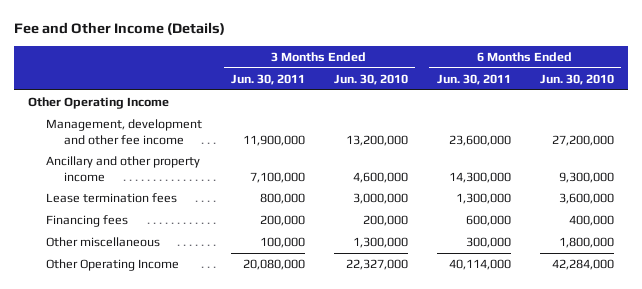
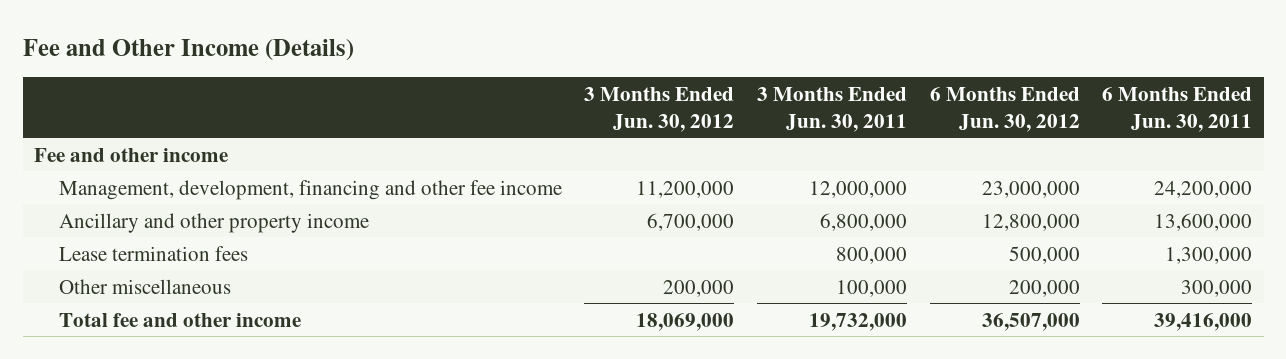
- | 3 Months Ended Jun. 30, 2011 | 3 Months Ended Jun. 30, 2010 | 6 Months Ended Jun. 30, 2011 | 6 Months Ended Jun. 30, 2010
+ | 3 Months Ended Jun. 30, 2012 | 3 Months Ended Jun. 30, 2011 | 6 Months Ended Jun. 30, 2012 | 6 Months Ended Jun. 30, 2011
- Other Operating Income
- Management, development and other fee income | 11,900,000 | 13,200,000 | 23,600,000 | 27,200,000
- Ancillary and other property income | 7,100,000 | 4,600,000 | 14,300,000 | 9,300,000
+ Fee and other income
+ Management, development, financing and other fee income | 11,200,000 | 12,000,000 | 23,000,000 | 24,200,000
+ Ancillary and other property income | 6,700,000 | 6,800,000 | 12,800,000 | 13,600,000
- Financing fees | 200,000 | 200,000 | 600,000 | 400,000
- Other Operating Income | 20,080,000 | 22,327,000 | 40,114,000 | 42,284,000
+ Total fee and other income | 18,069,000 | 19,732,000 | 36,507,000 | 39,416,000

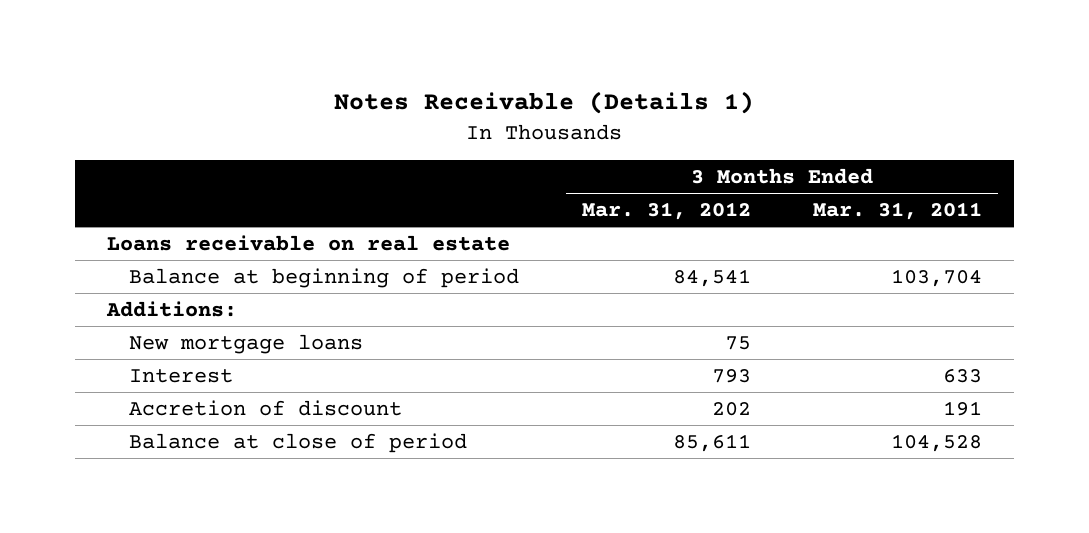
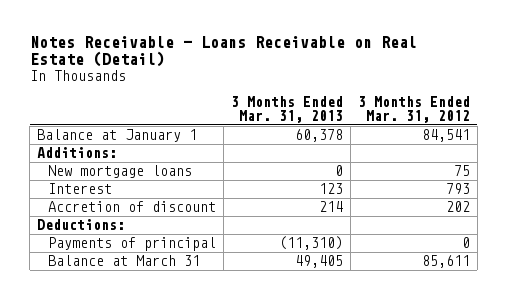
- Notes Receivable (Details 1)
+ Notes Receivable - Loans Receivable on Real Estate (Detail)
- | 3 Months Ended Mar. 31, 2012 | 3 Months Ended Mar. 31, 2011
+ | 3 Months Ended Mar. 31, 2013 | 3 Months Ended Mar. 31, 2012
- Loans receivable on real estate
- Balance at beginning of period | 84,541 | 103,704
+ Balance at January 1 | 60,378 | 84,541
- Balance at close of period | 85,611 | 104,528
+ Deductions:
+ Payments of principal | (11,310) | 0
+ Balance at March 31 | 49,405 | 85,611

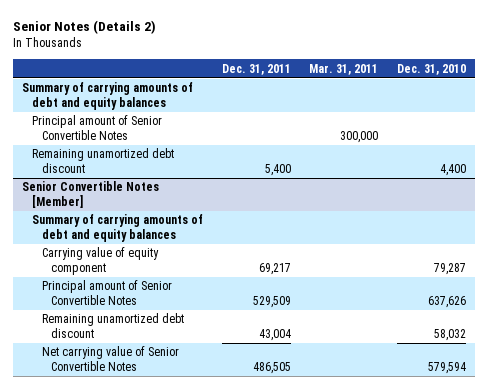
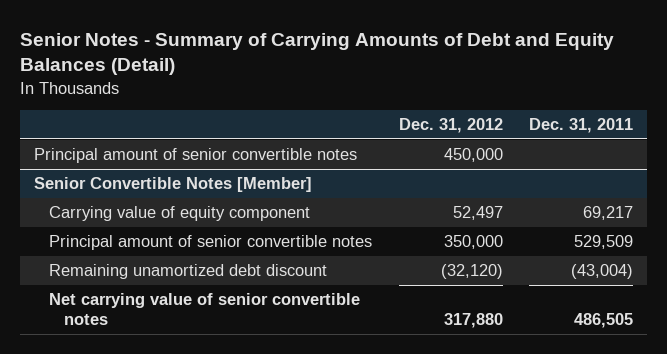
- Senior Notes (Details 2)
+ Senior Notes - Summary of Carrying Amounts of Debt and Equity Balances (Detail)
- | Dec. 31, 2011 | Mar. 31, 2011 | Dec. 31, 2010
+ | Dec. 31, 2012 | Dec. 31, 2011
- Summary of carrying amounts of debt and equity balances
- Principal amount of Senior Convertible Notes | | 300,000 |
- Remaining unamortized debt discount | 5,400 | | 4,400
+ Principal amount of senior convertible notes | 450,000 |
@ Senior Convertible Notes [Member]
- Summary of carrying amounts of debt and equity balances
- Principal amount of Senior Convertible Notes | 529,509 | | 637,626
- Remaining unamortized debt discount | 43,004 | | 58,032
- Net carrying value of Senior Convertible Notes | 486,505 | | 579,594
+ Principal amount of senior convertible notes | 350,000 | 529,509
+ Remaining unamortized debt discount | (32,120) | (43,004)
+ Net carrying value of senior convertible notes | 317,880 | 486,505

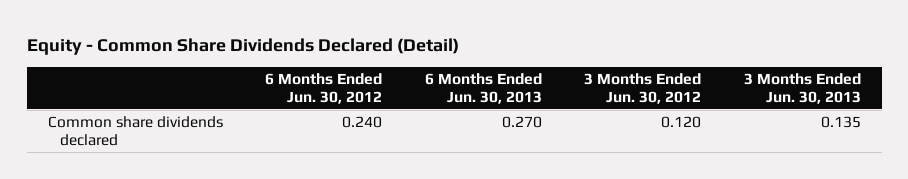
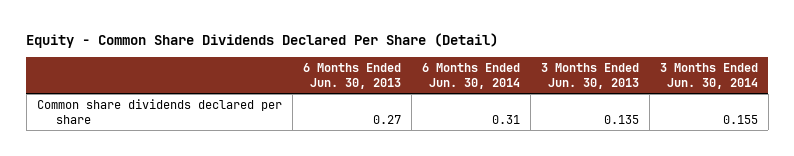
- Equity - Common Share Dividends Declared (Detail)
+ Equity - Common Share Dividends Declared Per Share (Detail)
- | 6 Months Ended Jun. 30, 2012 | 6 Months Ended Jun. 30, 2013 | 3 Months Ended Jun. 30, 2012 | 3 Months Ended Jun. 30, 2013
+ | 6 Months Ended Jun. 30, 2013 | 6 Months Ended Jun. 30, 2014 | 3 Months Ended Jun. 30, 2013 | 3 Months Ended Jun. 30, 2014
- Common share dividends declared | 0.240 | 0.270 | 0.120 | 0.135
+ Common share dividends declared per share | 0.27 | 0.31 | 0.135 | 0.155

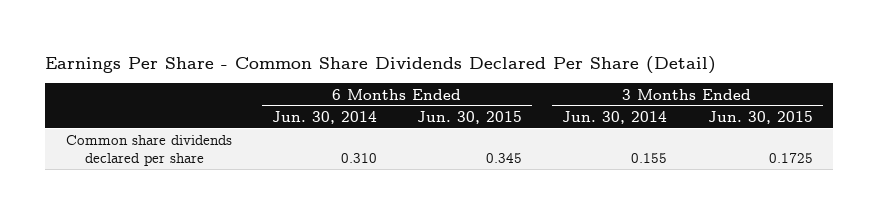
- Equity - Common Share Dividends Declared Per Share (Detail)
+ Earnings Per Share - Common Share Dividends Declared Per Share (Detail)
- | 6 Months Ended Jun. 30, 2013 | 6 Months Ended Jun. 30, 2014 | 3 Months Ended Jun. 30, 2013 | 3 Months Ended Jun. 30, 2014
+ | 6 Months Ended Jun. 30, 2014 | 6 Months Ended Jun. 30, 2015 | 3 Months Ended Jun. 30, 2014 | 3 Months Ended Jun. 30, 2015
- Common share dividends declared per share | 0.27 | 0.31 | 0.135 | 0.155
+ Common share dividends declared per share | 0.310 | 0.345 | 0.155 | 0.1725

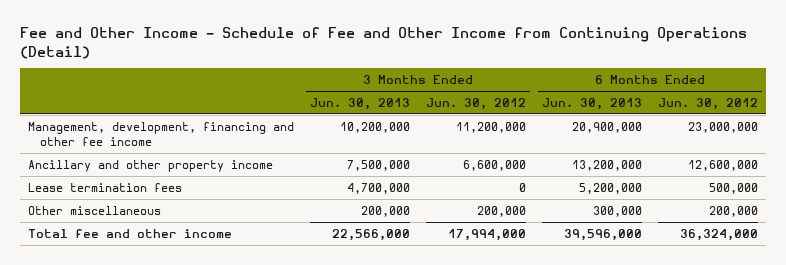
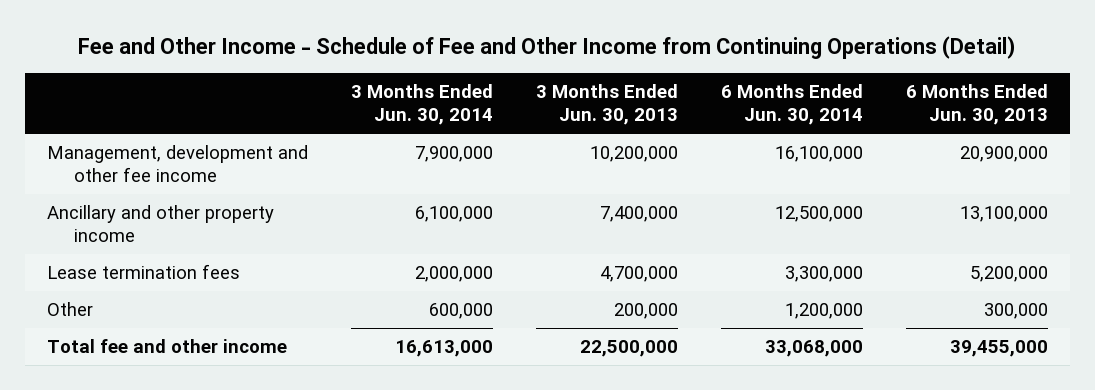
- | 3 Months Ended Jun. 30, 2013 | 3 Months Ended Jun. 30, 2012 | 6 Months Ended Jun. 30, 2013 | 6 Months Ended Jun. 30, 2012
+ | 3 Months Ended Jun. 30, 2014 | 3 Months Ended Jun. 30, 2013 | 6 Months Ended Jun. 30, 2014 | 6 Months Ended Jun. 30, 2013
- Management, development, financing and other fee income | 10,200,000 | 11,200,000 | 20,900,000 | 23,000,000
- Ancillary and other property income | 7,500,000 | 6,600,000 | 13,200,000 | 12,600,000
+ Management, development and other fee income | 7,900,000 | 10,200,000 | 16,100,000 | 20,900,000
+ Ancillary and other property income | 6,100,000 | 7,400,000 | 12,500,000 | 13,100,000
- Other miscellaneous | 200,000 | 200,000 | 300,000 | 200,000
- Total fee and other income | 22,566,000 | 17,994,000 | 39,596,000 | 36,324,000
+ Other | 600,000 | 200,000 | 1,200,000 | 300,000
+ Total fee and other income | 16,613,000 | 22,500,000 | 33,068,000 | 39,455,000

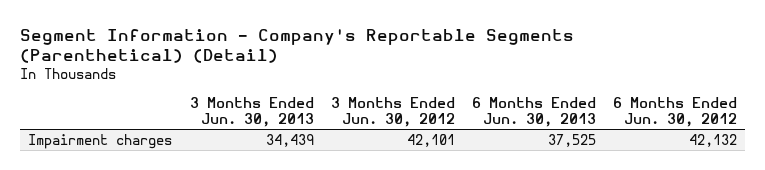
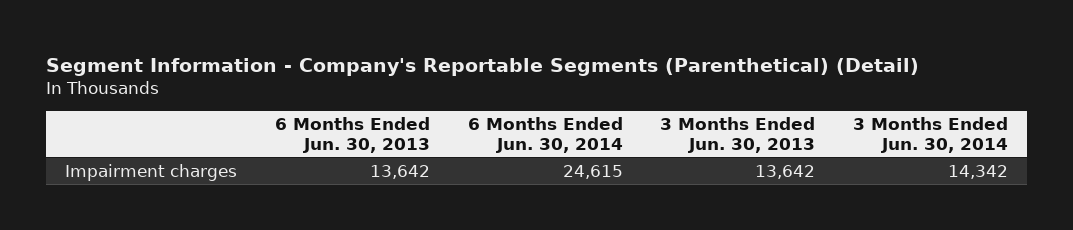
- | 3 Months Ended Jun. 30, 2013 | 3 Months Ended Jun. 30, 2012 | 6 Months Ended Jun. 30, 2013 | 6 Months Ended Jun. 30, 2012
+ | 6 Months Ended Jun. 30, 2013 | 6 Months Ended Jun. 30, 2014 | 3 Months Ended Jun. 30, 2013 | 3 Months Ended Jun. 30, 2014
- Impairment charges | 34,439 | 42,101 | 37,525 | 42,132
+ Impairment charges | 13,642 | 24,615 | 13,642 | 14,342

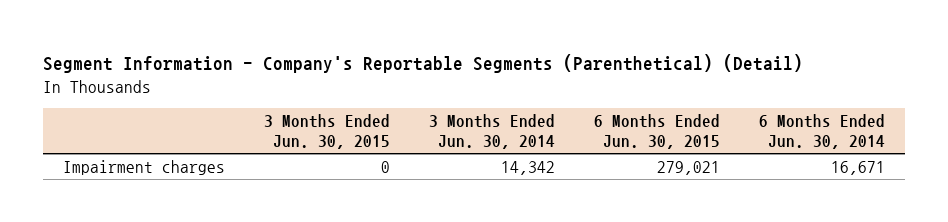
- | 6 Months Ended Jun. 30, 2013 | 6 Months Ended Jun. 30, 2014 | 3 Months Ended Jun. 30, 2013 | 3 Months Ended Jun. 30, 2014
+ | 3 Months Ended Jun. 30, 2015 | 3 Months Ended Jun. 30, 2014 | 6 Months Ended Jun. 30, 2015 | 6 Months Ended Jun. 30, 2014
- Impairment charges | 13,642 | 24,615 | 13,642 | 14,342
+ Impairment charges | 0 | 14,342 | 279,021 | 16,671

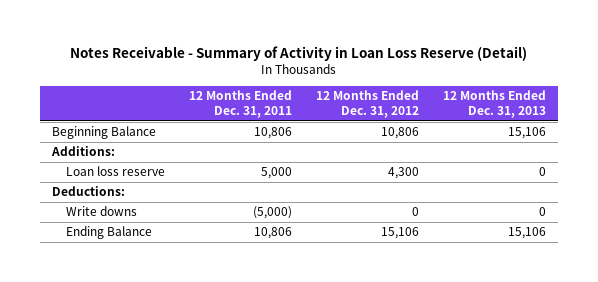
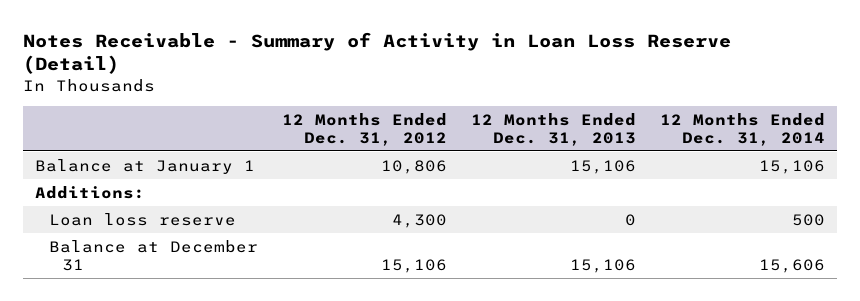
- | 12 Months Ended Dec. 31, 2011 | 12 Months Ended Dec. 31, 2012 | 12 Months Ended Dec. 31, 2013
+ | 12 Months Ended Dec. 31, 2012 | 12 Months Ended Dec. 31, 2013 | 12 Months Ended Dec. 31, 2014
- Beginning Balance | 10,806 | 10,806 | 15,106
+ Balance at January 1 | 10,806 | 15,106 | 15,106
- Deductions:
- Write downs | (5,000) | 0 | 0
- Ending Balance | 10,806 | 15,106 | 15,106
+ Balance at December 31 | 15,106 | 15,106 | 15,606

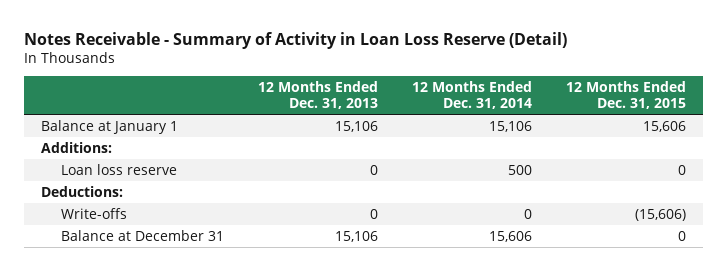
- | 12 Months Ended Dec. 31, 2012 | 12 Months Ended Dec. 31, 2013 | 12 Months Ended Dec. 31, 2014
+ | 12 Months Ended Dec. 31, 2013 | 12 Months Ended Dec. 31, 2014 | 12 Months Ended Dec. 31, 2015
+ Deductions:
+ Write-offs | 0 | 0 | (15,606)

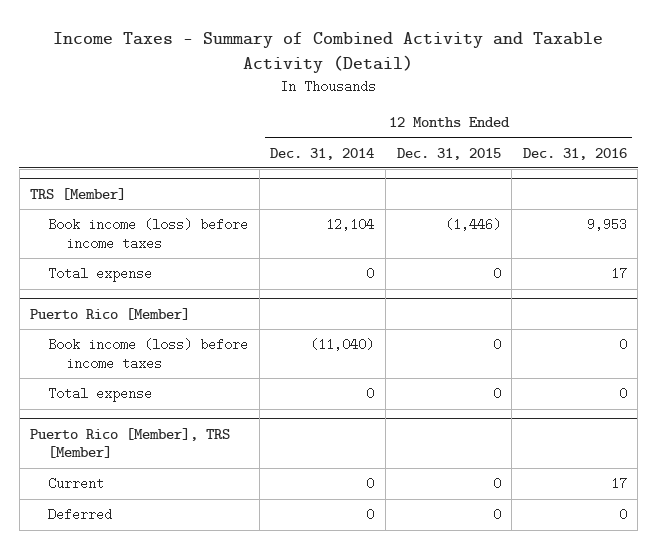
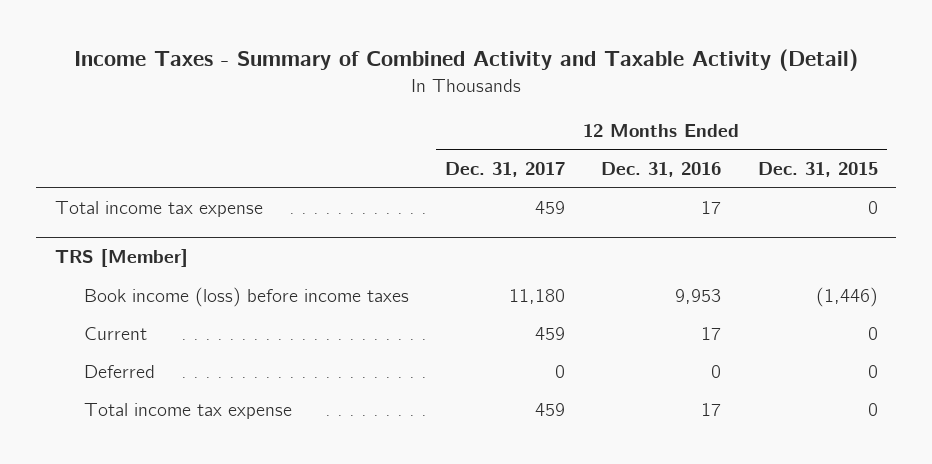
- | 12 Months Ended Dec. 31, 2014 | 12 Months Ended Dec. 31, 2015 | 12 Months Ended Dec. 31, 2016
+ | 12 Months Ended Dec. 31, 2017 | 12 Months Ended Dec. 31, 2016 | 12 Months Ended Dec. 31, 2015
+ Total income tax expense | 459 | 17 | 0
@ TRS [Member]
- Total expense | 0 | 0 | 17
- Puerto Rico [Member]
- Book income (loss) before income taxes | (11,040) | 0 | 0
- Total expense | 0 | 0 | 0
- Puerto Rico [Member], TRS [Member]
@ TRS [Member]
+ Total income tax expense | 459 | 17 | 0

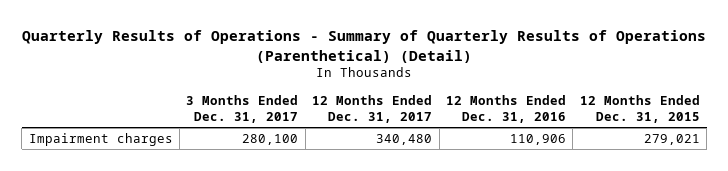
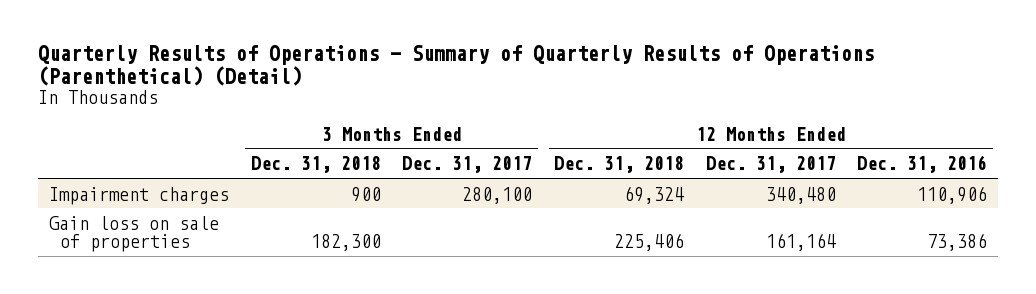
- | 3 Months Ended Dec. 31, 2017 | 12 Months Ended Dec. 31, 2017 | 12 Months Ended Dec. 31, 2016 | 12 Months Ended Dec. 31, 2015
+ | 3 Months Ended Dec. 31, 2018 | 3 Months Ended Dec. 31, 2017 | 12 Months Ended Dec. 31, 2018 | 12 Months Ended Dec. 31, 2017 | 12 Months Ended Dec. 31, 2016
+ Gain loss on sale of properties | 182,300 | | 225,406 | 161,164 | 73,386

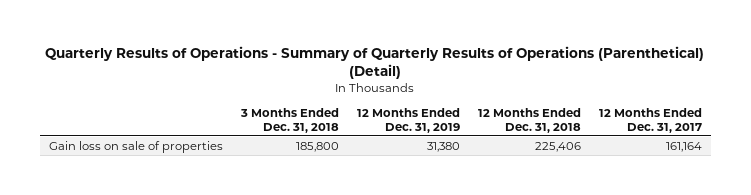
- | 3 Months Ended Dec. 31, 2018 | 3 Months Ended Dec. 31, 2017 | 12 Months Ended Dec. 31, 2018 | 12 Months Ended Dec. 31, 2017 | 12 Months Ended Dec. 31, 2016
+ | 3 Months Ended Dec. 31, 2018 | 12 Months Ended Dec. 31, 2019 | 12 Months Ended Dec. 31, 2018 | 12 Months Ended Dec. 31, 2017
- Impairment charges | 900 | 280,100 | 69,324 | 340,480 | 110,906
- Gain loss on sale of properties | 182,300 | | 225,406 | 161,164 | 73,386
+ Gain loss on sale of properties | 185,800 | 31,380 | 225,406 | 161,164

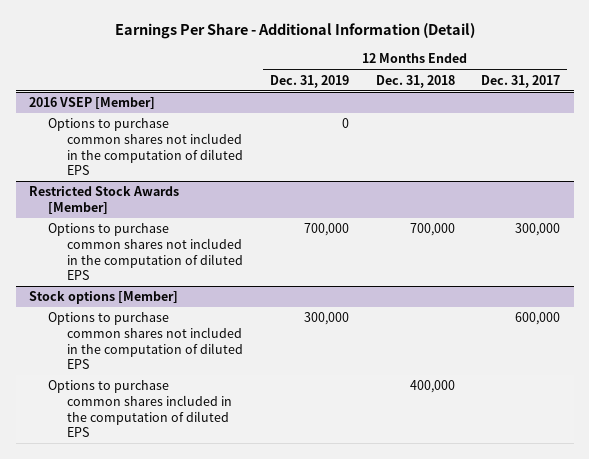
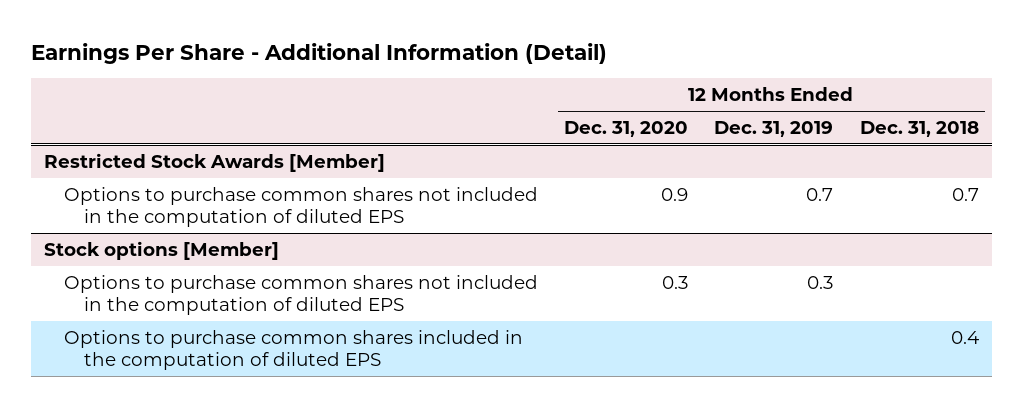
- | 12 Months Ended Dec. 31, 2019 | 12 Months Ended Dec. 31, 2018 | 12 Months Ended Dec. 31, 2017
+ | 12 Months Ended Dec. 31, 2020 | 12 Months Ended Dec. 31, 2019 | 12 Months Ended Dec. 31, 2018
- 2016 VSEP [Member]
- Options to purchase common shares not included in the computation of diluted EPS | 0 | |
@ Restricted Stock Awards [Member]
- Options to purchase common shares not included in the computation of diluted EPS | 700,000 | 700,000 | 300,000
+ Options to purchase common shares not included in the computation of diluted EPS | 0.9 | 0.7 | 0.7
@ Stock options [Member]
- Options to purchase common shares not included in the computation of diluted EPS | 300,000 | | 600,000
- Options to purchase common shares included in the computation of diluted EPS | | 400,000 |
+ Options to purchase common shares not included in the computation of diluted EPS | 0.3 | 0.3 |
+ Options to purchase common shares included in the computation of diluted EPS | | | 0.4

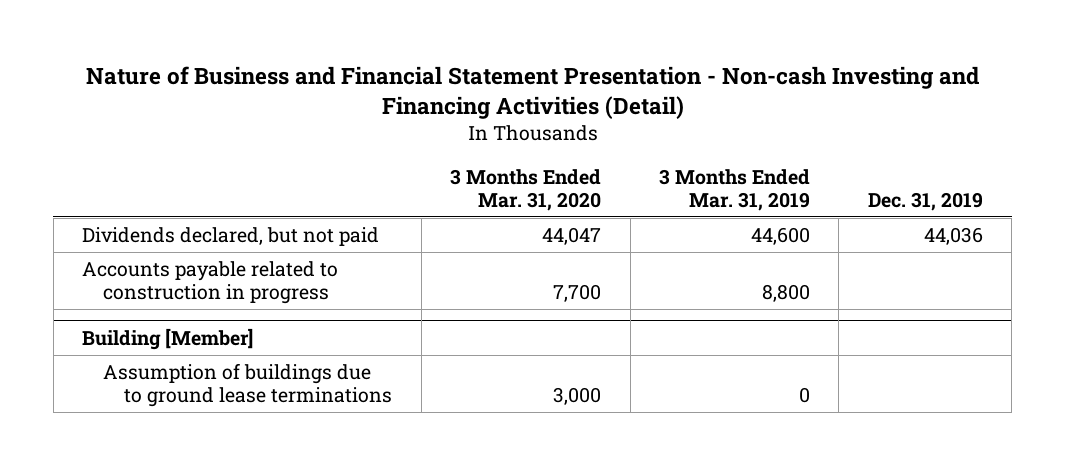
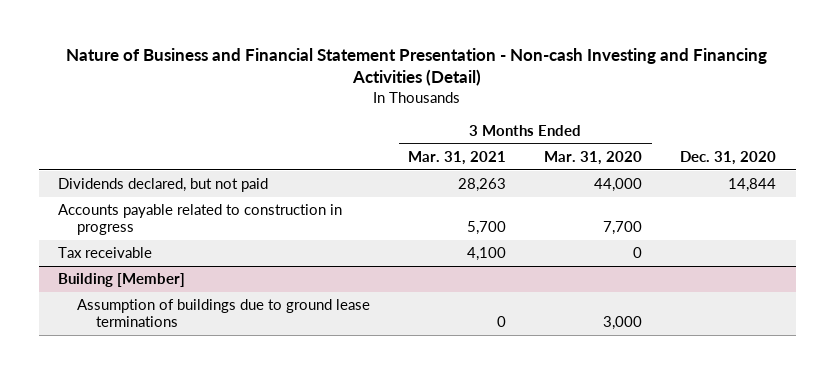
- | 3 Months Ended Mar. 31, 2020 | 3 Months Ended Mar. 31, 2019 | Dec. 31, 2019
+ | 3 Months Ended Mar. 31, 2021 | 3 Months Ended Mar. 31, 2020 | Dec. 31, 2020
- Dividends declared, but not paid | 44,047 | 44,600 | 44,036
+ Dividends declared, but not paid | 28,263 | 44,000 | 14,844
+ Tax receivable | 4,100 | 0 |

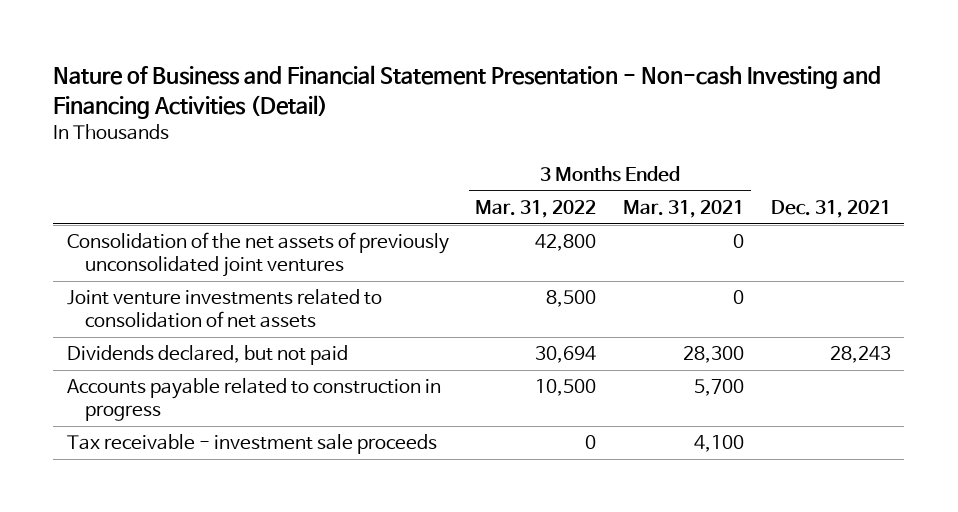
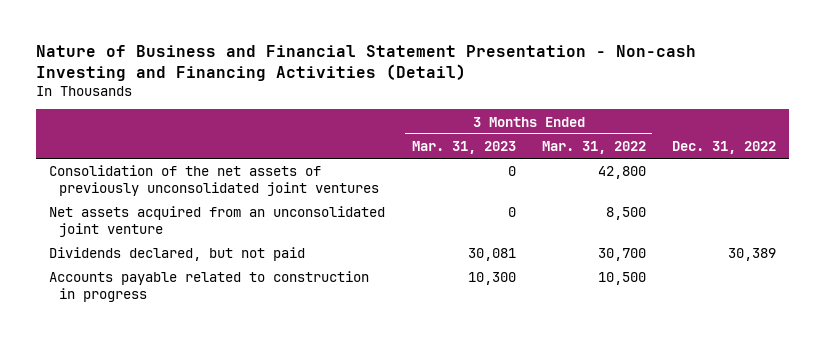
- | 3 Months Ended Mar. 31, 2022 | 3 Months Ended Mar. 31, 2021 | Dec. 31, 2021
+ | 3 Months Ended Mar. 31, 2023 | 3 Months Ended Mar. 31, 2022 | Dec. 31, 2022
- Joint venture investments related to consolidation of net assets | 8,500 | 0 |
- Dividends declared, but not paid | 30,694 | 28,300 | 28,243
+ Net assets acquired from an unconsolidated joint venture | 0 | 8,500 |
+ Dividends declared, but not paid | 30,081 | 30,700 | 30,389
- Tax receivable - investment sale proceeds | 0 | 4,100 |

